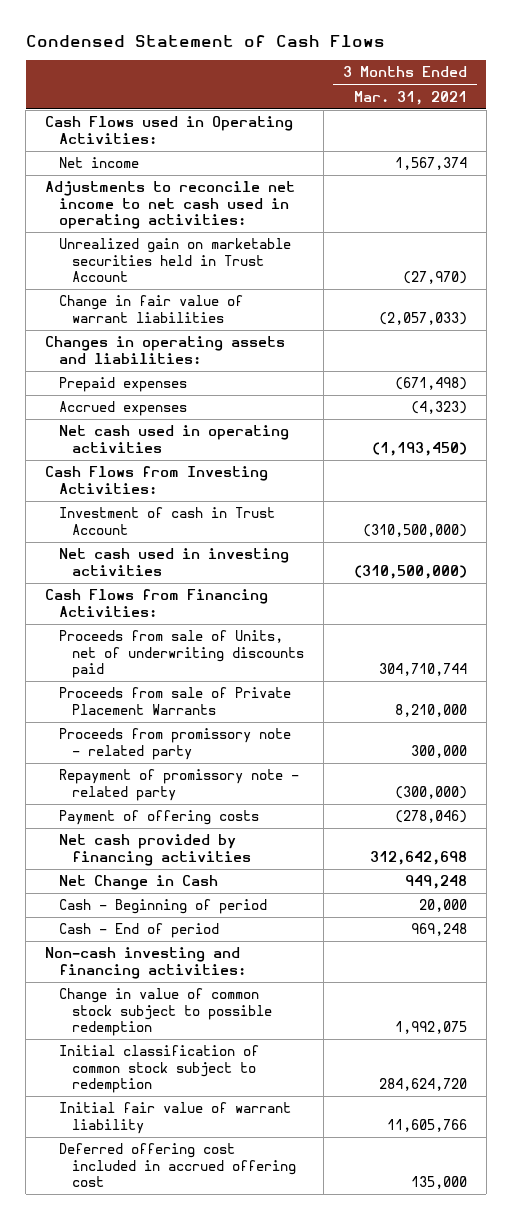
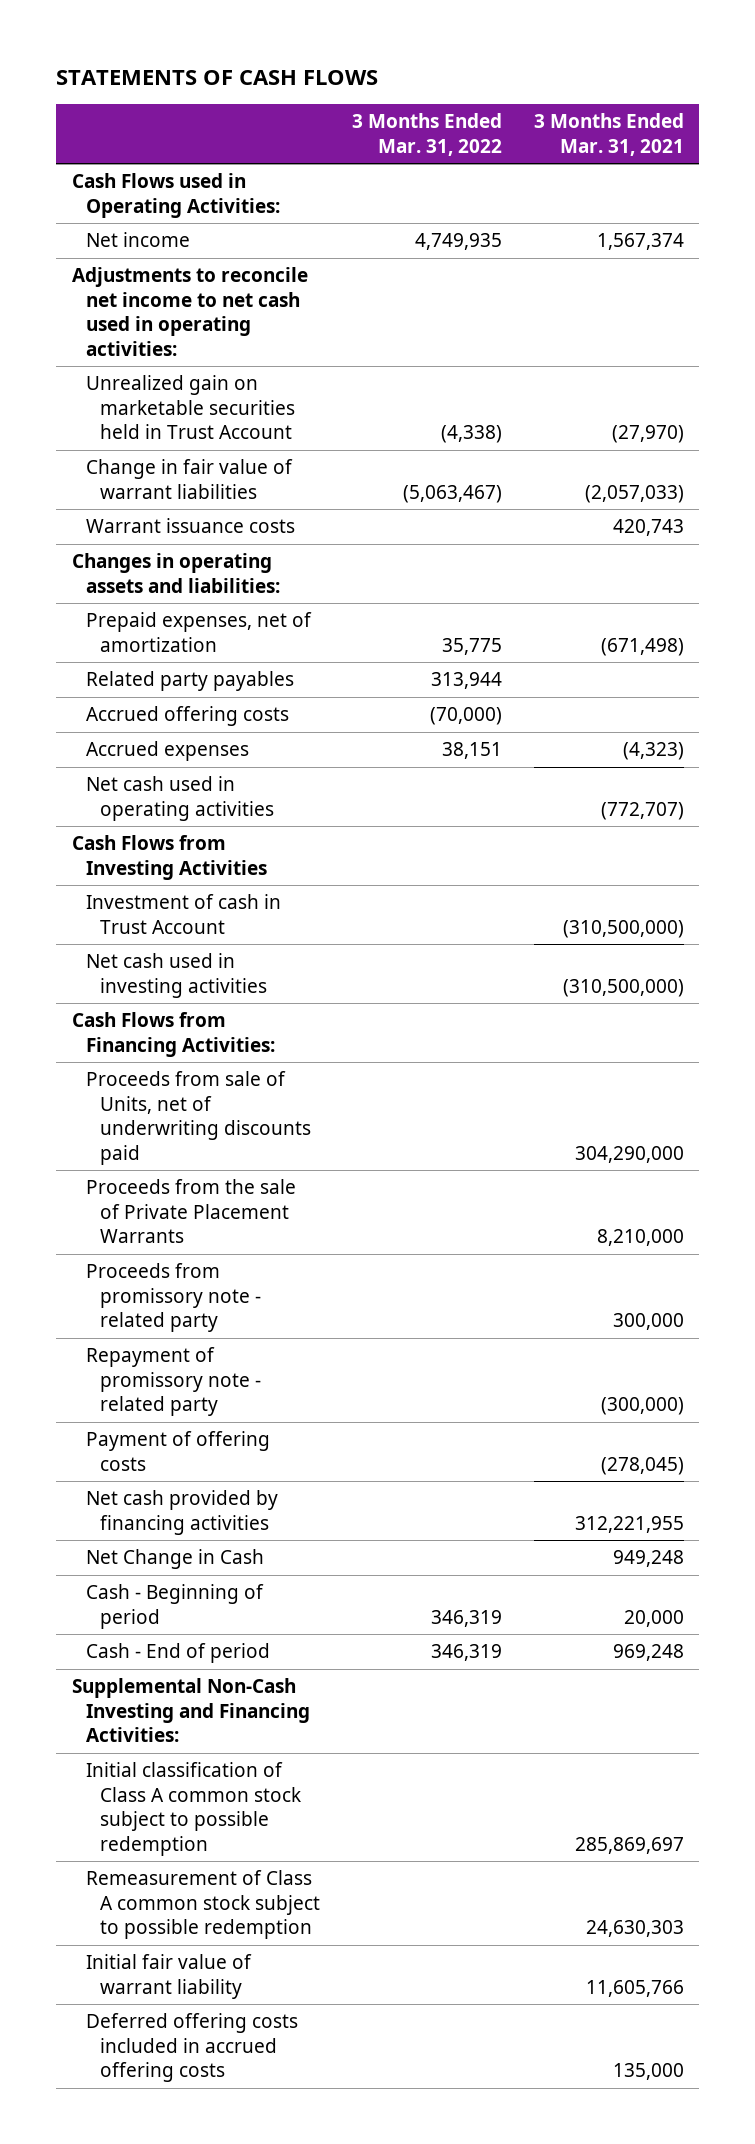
- Condensed Statement of Cash Flows
+ STATEMENTS OF CASH FLOWS
- | 3 Months Ended Mar. 31, 2021
+ | 3 Months Ended Mar. 31, 2022 | 3 Months Ended Mar. 31, 2021
+ Warrant issuance costs | | 420,743
- Prepaid expenses | (671,498)
+ Prepaid expenses, net of amortization | 35,775 | (671,498)
+ Related party payables | 313,944 |
+ Accrued offering costs | (70,000) |
- Net cash used in operating activities | (1,193,450)
- Cash Flows from Investing Activities:
+ Net cash used in operating activities | | (772,707)
+ Cash Flows from Investing Activities
- Proceeds from sale of Units, net of underwriting discounts paid | 304,710,744
- Proceeds from sale of Private Placement Warrants | 8,210,000
+ Proceeds from sale of Units, net of underwriting discounts paid | | 304,290,000
+ Proceeds from the sale of Private Placement Warrants | | 8,210,000
- Payment of offering costs | (278,046)
- Net cash provided by financing activities | 312,642,698
+ Payment of offering costs | | (278,045)
+ Net cash provided by financing activities | | 312,221,955
- Non-cash investing and financing activities:
- Change in value of common stock subject to possible redemption | 1,992,075
- Initial classification of common stock subject to redemption | 284,624,720
+ Supplemental Non-Cash Investing and Financing Activities:
+ Initial classification of Class A common stock subject to possible redemption | | 285,869,697
+ Remeasurement of Class A common stock subject to possible redemption | | 24,630,303
- Deferred offering cost included in accrued offering cost | 135,000
+ Deferred offering costs included in accrued offering costs | | 135,000

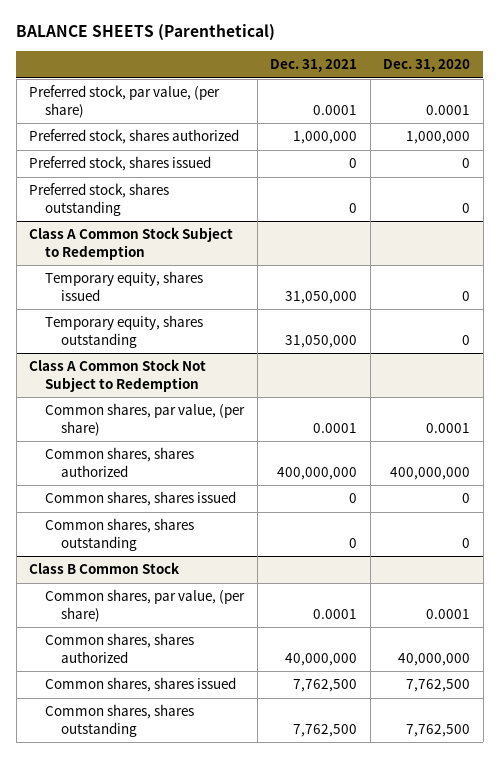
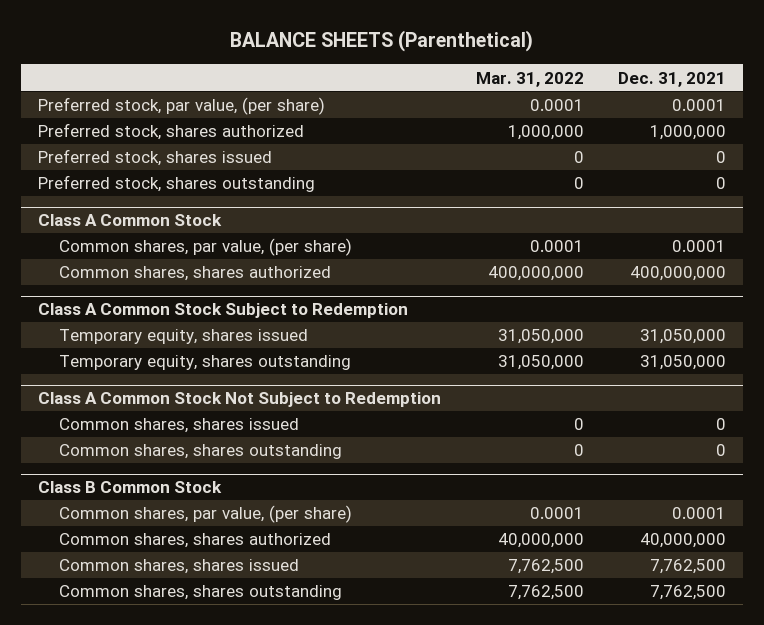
- | Dec. 31, 2021 | Dec. 31, 2020
+ | Mar. 31, 2022 | Dec. 31, 2021
+ Class A Common Stock
+ Common shares, par value, (per share) | 0.0001 | 0.0001
+ Common shares, shares authorized | 400,000,000 | 400,000,000
@ Class A Common Stock Not Subject to Redemption
- Common shares, par value, (per share) | 0.0001 | 0.0001
- Common shares, shares authorized | 400,000,000 | 400,000,000

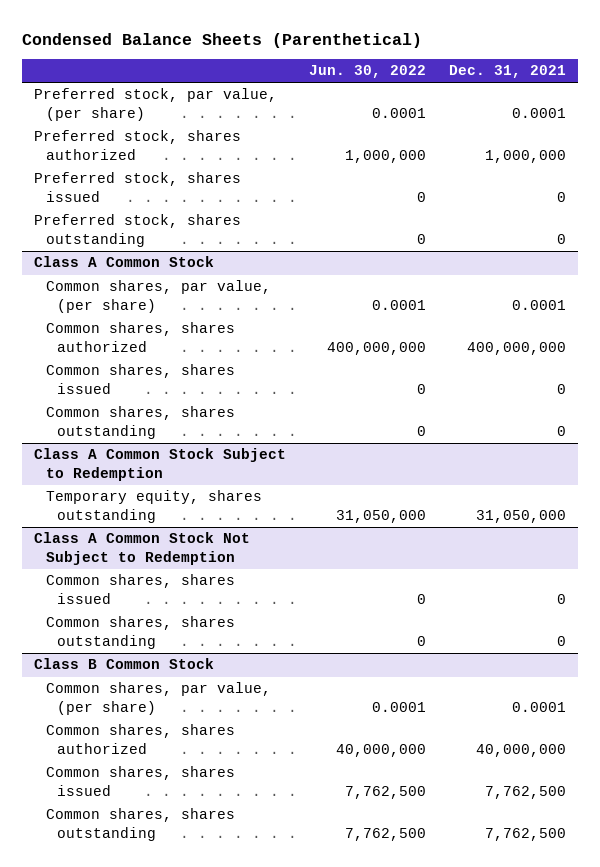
- BALANCE SHEETS (Parenthetical)
+ Condensed Balance Sheets (Parenthetical)
- | Mar. 31, 2022 | Dec. 31, 2021
+ | Jun. 30, 2022 | Dec. 31, 2021
@ Class A Common Stock
+ Common shares, shares issued | 0 | 0
+ Common shares, shares outstanding | 0 | 0
@ Class A Common Stock Subject to Redemption
- Temporary equity, shares issued | 31,050,000 | 31,050,000

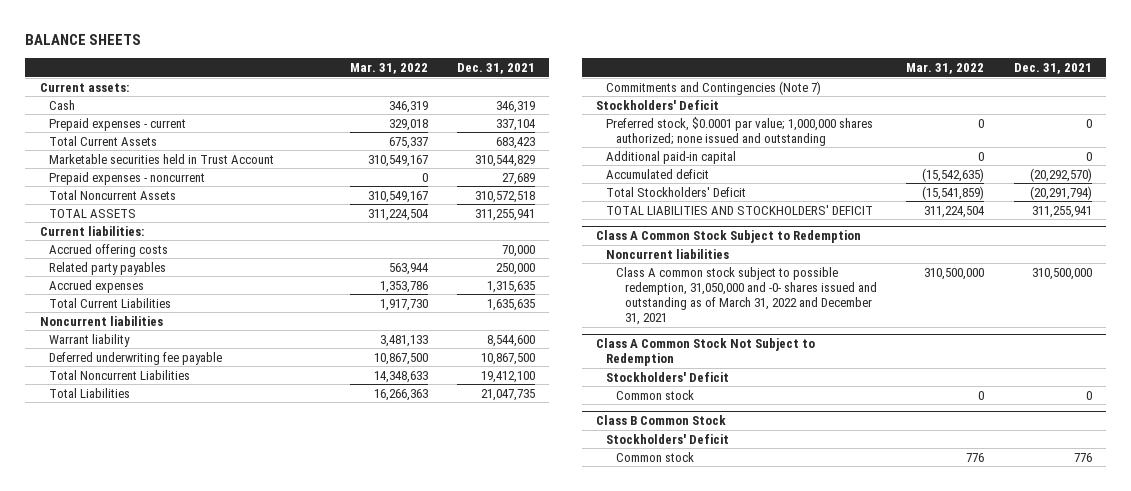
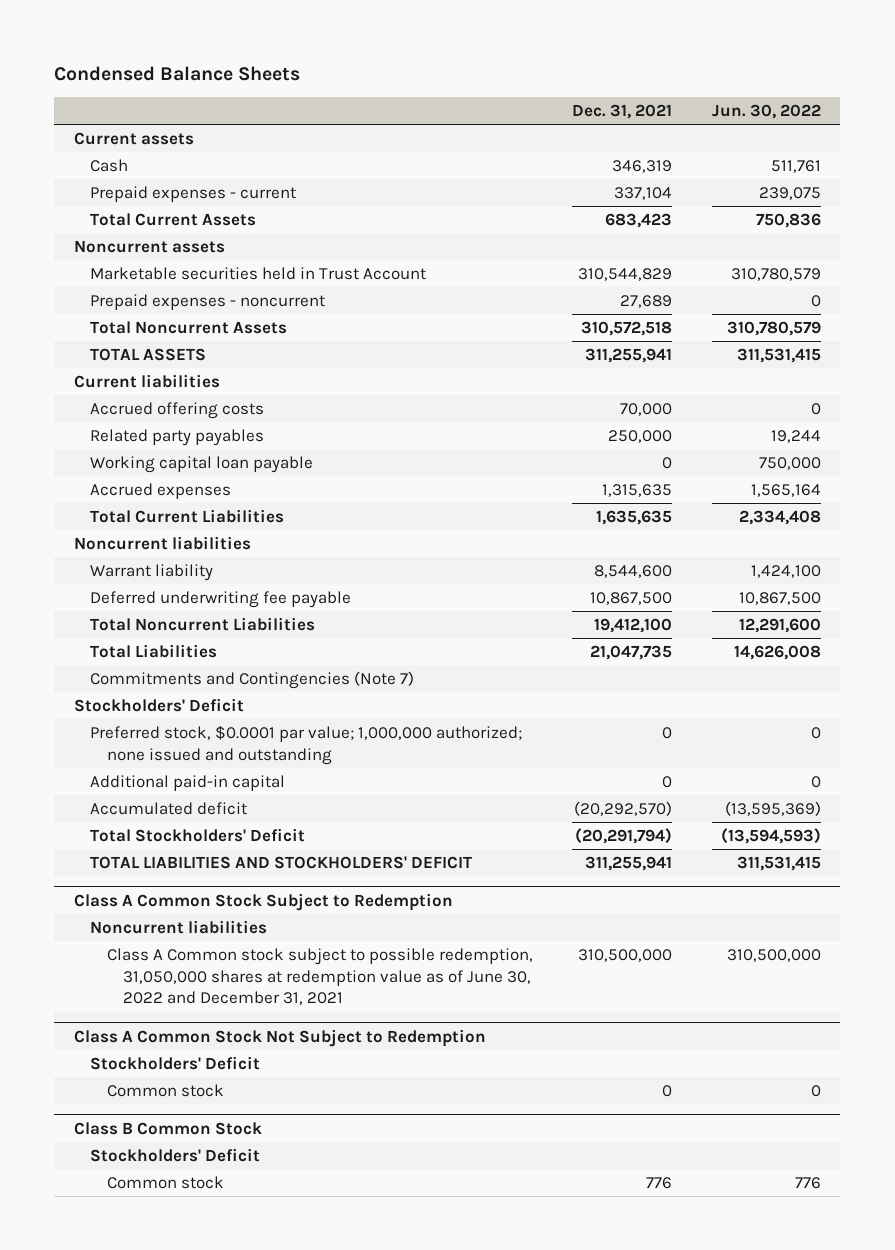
- BALANCE SHEETS
+ Condensed Balance Sheets
- | Mar. 31, 2022 | Dec. 31, 2021
+ | Dec. 31, 2021 | Jun. 30, 2022
- Current assets:
+ Current assets
+ Noncurrent assets
- Current liabilities:
+ Current liabilities
+ Working capital loan payable | 0 | 750,000
- Preferred stock, $0.0001 par value; 1,000,000 shares authorized; none issued and outstanding | 0 | 0
+ Preferred stock, $0.0001 par value; 1,000,000 authorized; none issued and outstanding | 0 | 0
@ Class A Common Stock Subject to Redemption
- Class A common stock subject to possible redemption, 31,050,000 and -0- shares issued and outstanding as of March 31, 2022 and December 31, 2021 | 310,500,000 | 310,500,000
+ Class A Common stock subject to possible redemption, 31,050,000 shares at redemption value as of June 30, 2022 and December 31, 2021 | 310,500,000 | 310,500,000

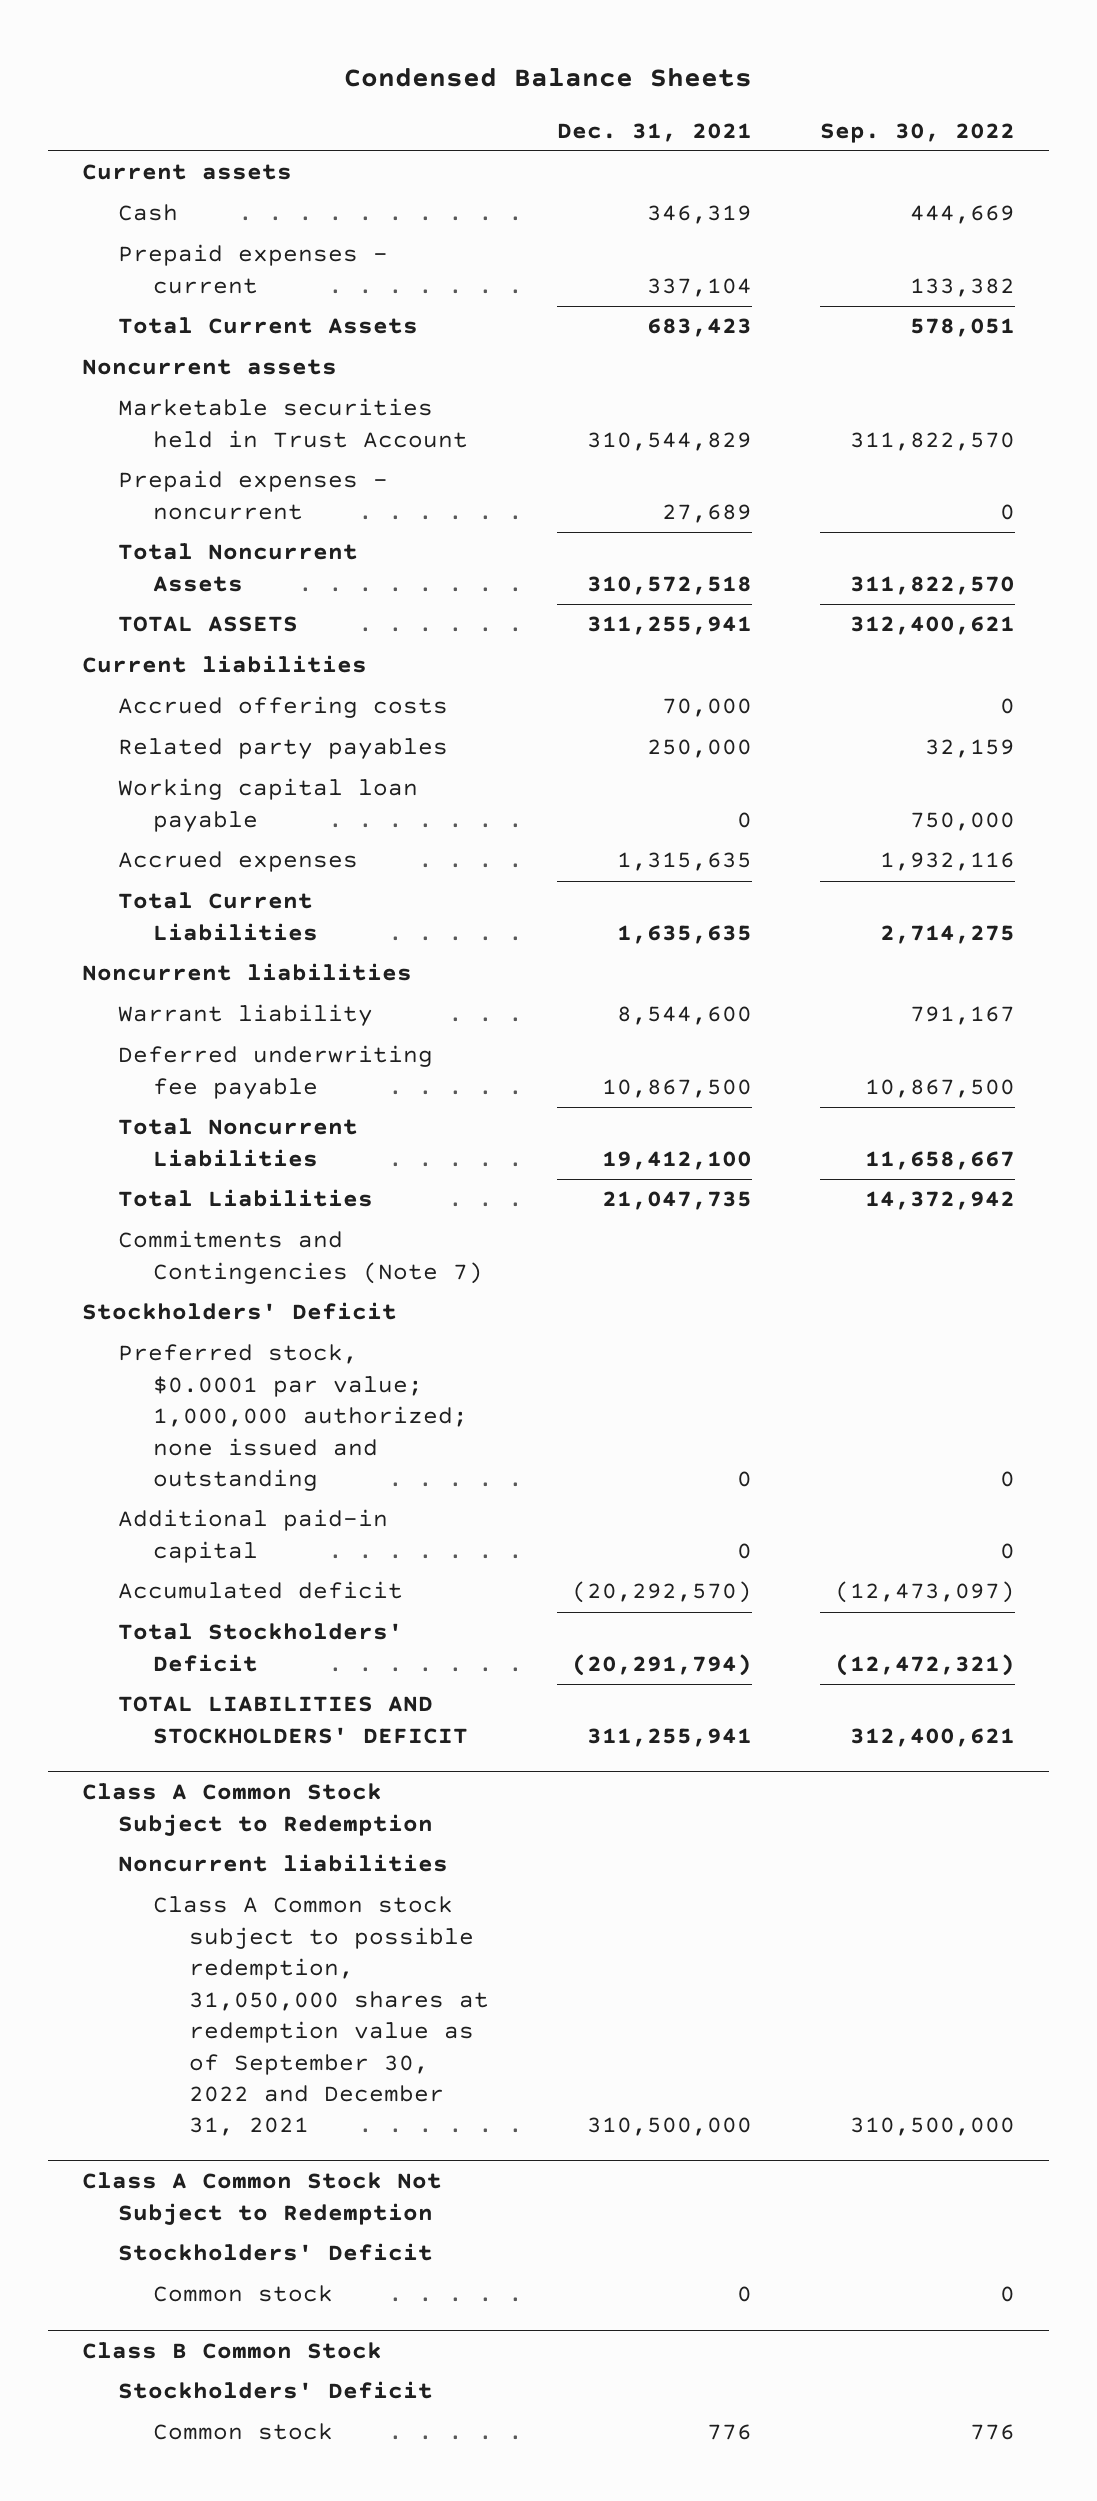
- | Dec. 31, 2021 | Jun. 30, 2022
+ | Dec. 31, 2021 | Sep. 30, 2022
@ Class A Common Stock Subject to Redemption
- Class A Common stock subject to possible redemption, 31,050,000 shares at redemption value as of June 30, 2022 and December 31, 2021 | 310,500,000 | 310,500,000
+ Class A Common stock subject to possible redemption, 31,050,000 shares at redemption value as of September 30, 2022 and December 31, 2021 | 310,500,000 | 310,500,000

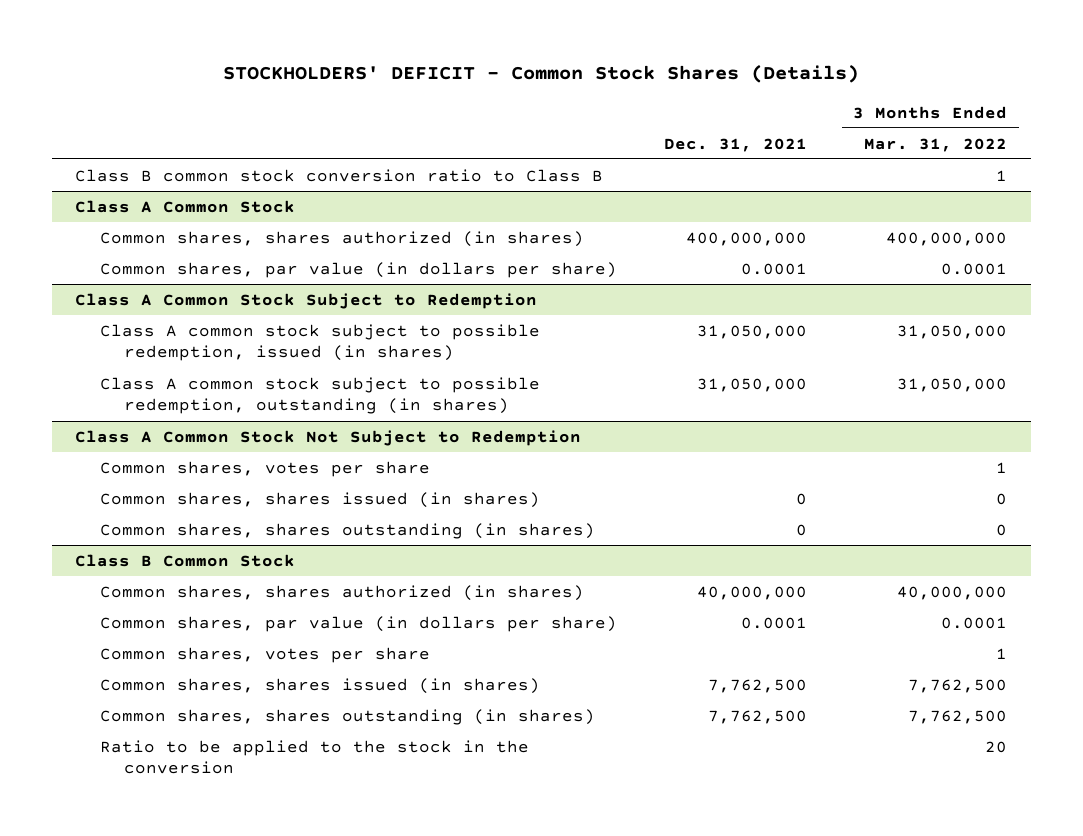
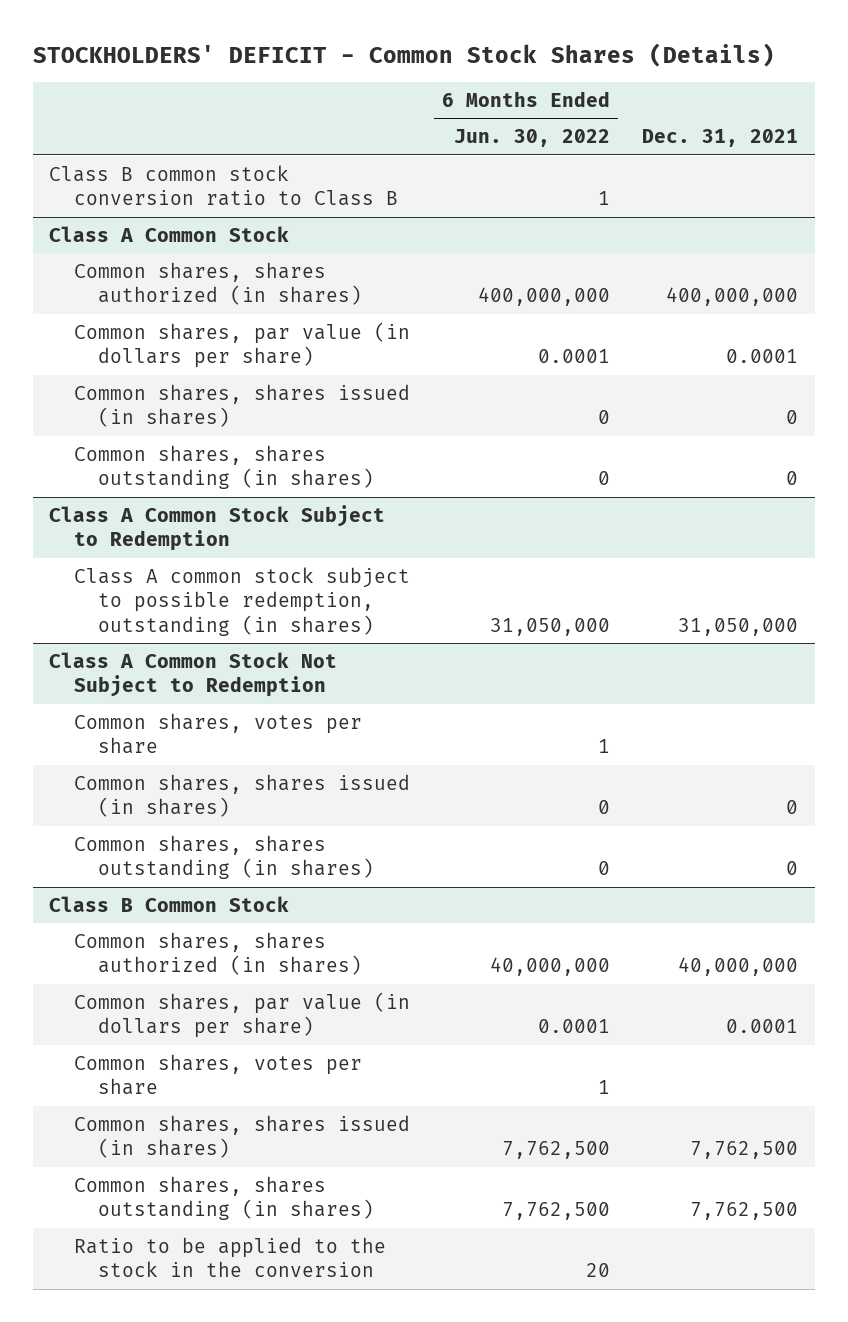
- | Dec. 31, 2021 | 3 Months Ended Mar. 31, 2022
+ | 6 Months Ended Jun. 30, 2022 | Dec. 31, 2021
@ Class A Common Stock
+ Common shares, shares issued (in shares) | 0 | 0
+ Common shares, shares outstanding (in shares) | 0 | 0
@ Class A Common Stock Subject to Redemption
- Class A common stock subject to possible redemption, issued (in shares) | 31,050,000 | 31,050,000

